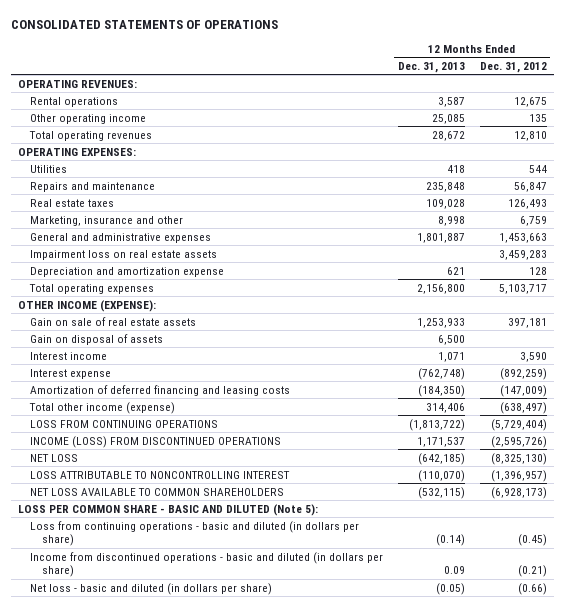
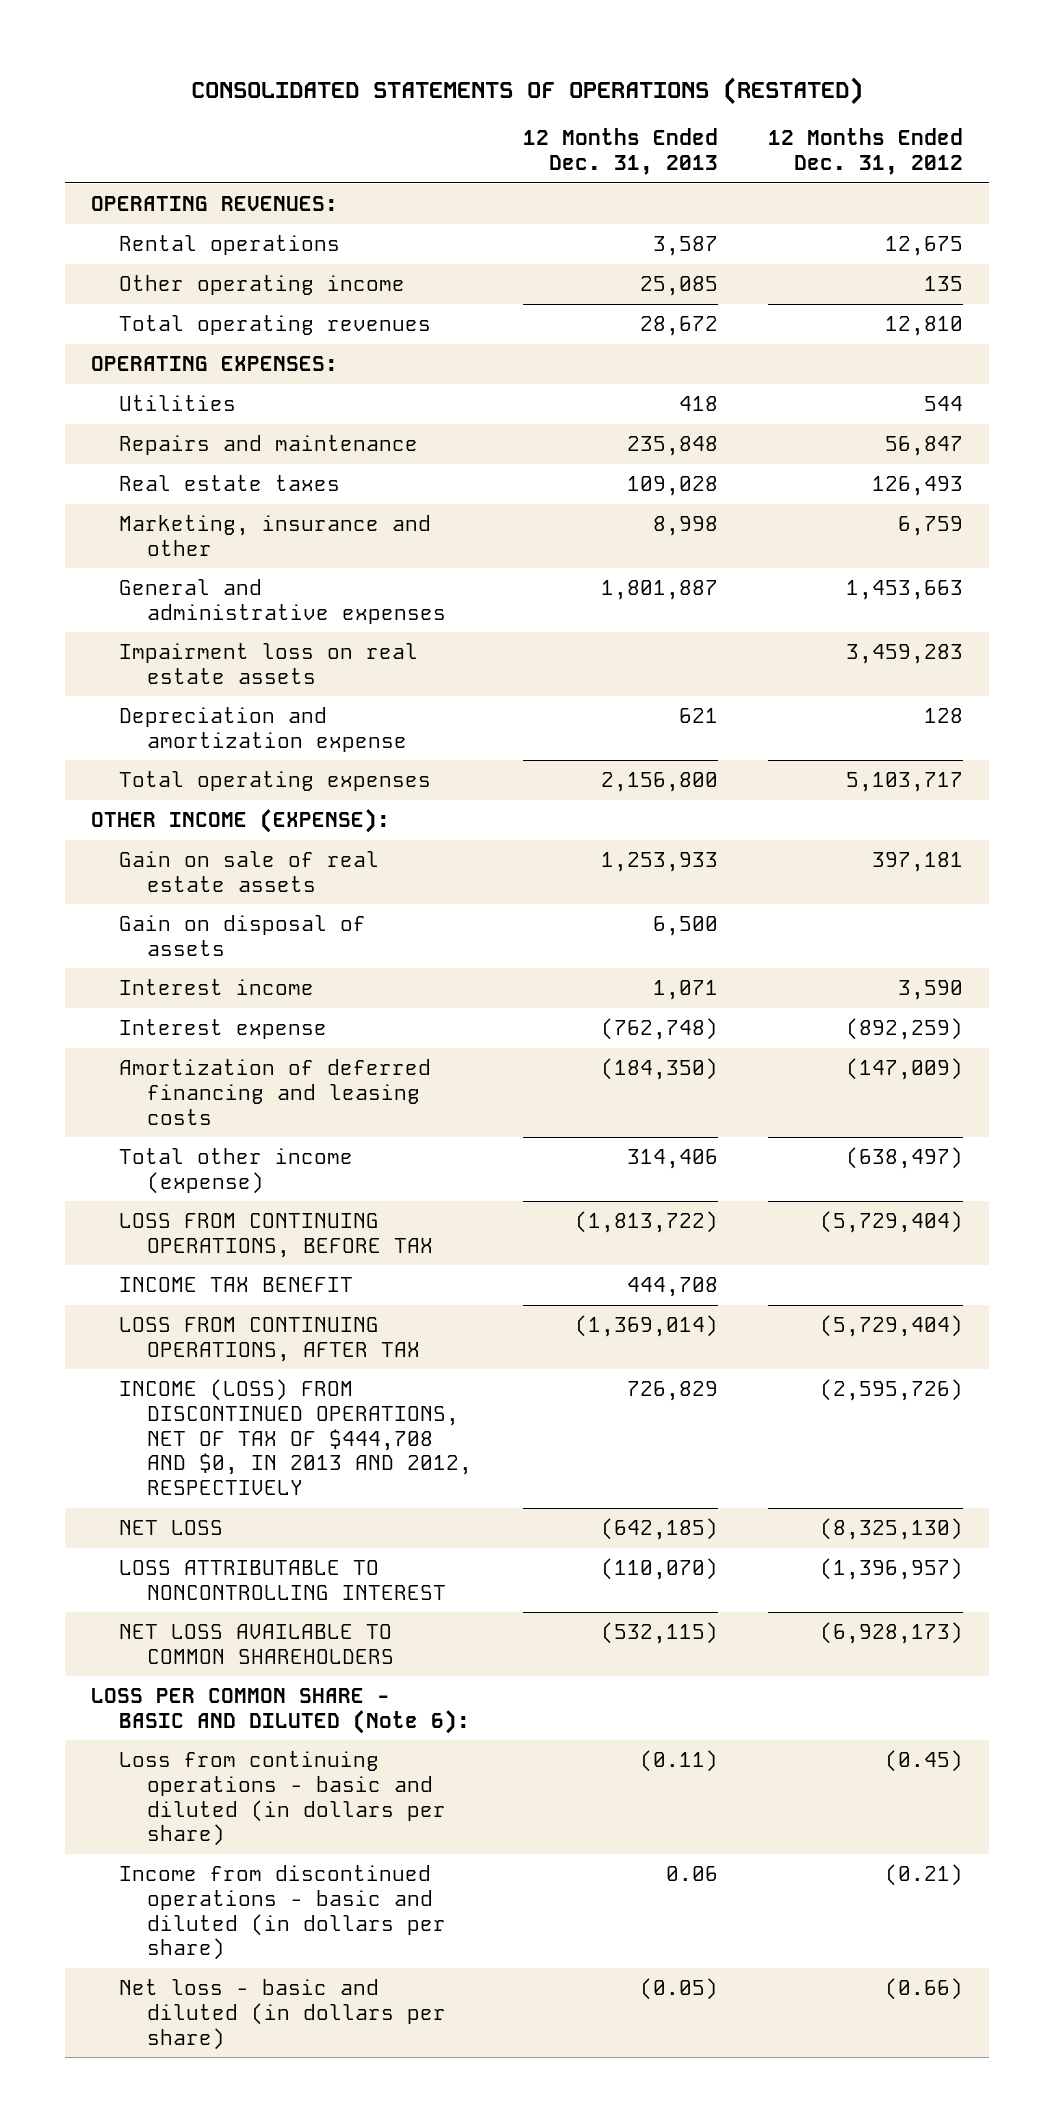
- CONSOLIDATED STATEMENTS OF OPERATIONS
+ CONSOLIDATED STATEMENTS OF OPERATIONS (RESTATED)
- LOSS FROM CONTINUING OPERATIONS | (1,813,722) | (5,729,404)
- INCOME (LOSS) FROM DISCONTINUED OPERATIONS | 1,171,537 | (2,595,726)
+ LOSS FROM CONTINUING OPERATIONS, BEFORE TAX | (1,813,722) | (5,729,404)
+ INCOME TAX BENEFIT | 444,708 |
+ LOSS FROM CONTINUING OPERATIONS, AFTER TAX | (1,369,014) | (5,729,404)
+ INCOME (LOSS) FROM DISCONTINUED OPERATIONS, NET OF TAX OF $444,708 AND $0, IN 2013 AND 2012, RESPECTIVELY | 726,829 | (2,595,726)
- LOSS PER COMMON SHARE - BASIC AND DILUTED (Note 5):
- Loss from continuing operations - basic and diluted (in dollars per share) | (0.14) | (0.45)
- Income from discontinued operations - basic and diluted (in dollars per share) | 0.09 | (0.21)
+ LOSS PER COMMON SHARE - BASIC AND DILUTED (Note 6):
+ Loss from continuing operations - basic and diluted (in dollars per share) | (0.11) | (0.45)
+ Income from discontinued operations - basic and diluted (in dollars per share) | 0.06 | (0.21)

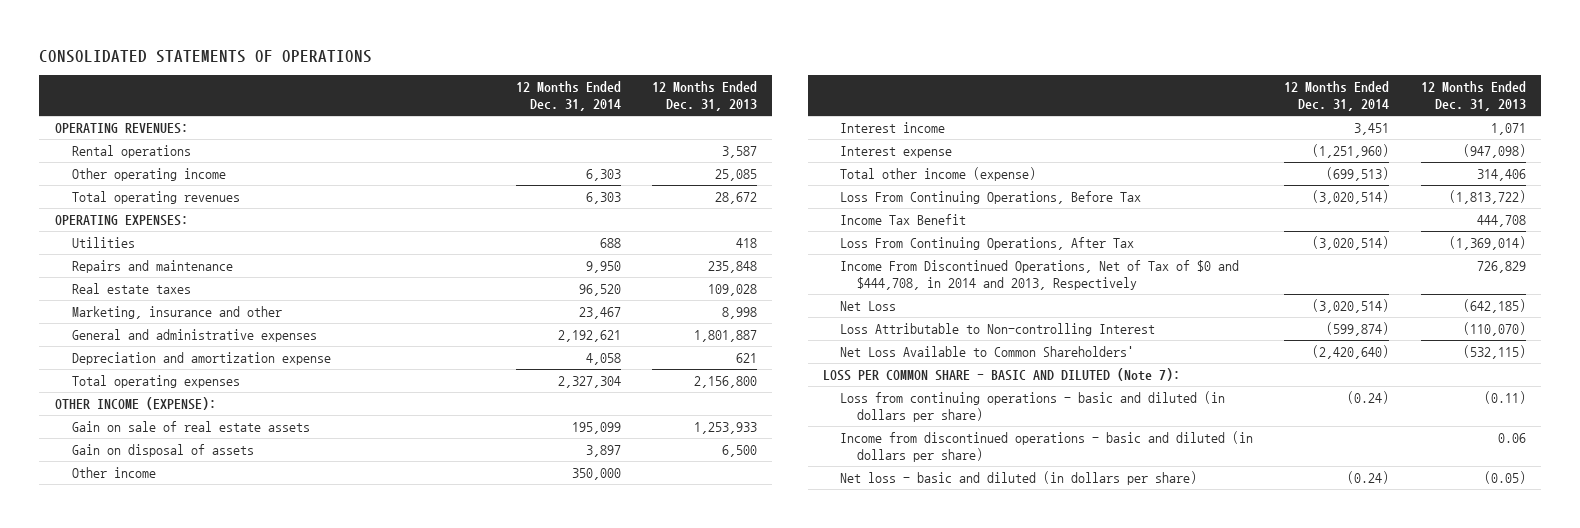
- CONSOLIDATED STATEMENTS OF OPERATIONS (RESTATED)
+ CONSOLIDATED STATEMENTS OF OPERATIONS
- | 12 Months Ended Dec. 31, 2013 | 12 Months Ended Dec. 31, 2012
+ | 12 Months Ended Dec. 31, 2014 | 12 Months Ended Dec. 31, 2013
- Impairment loss on real estate assets | | 3,459,283
+ Other income | 350,000 |
- Interest expense | (762,748) | (892,259)
- Amortization of deferred financing and leasing costs | (184,350) | (147,009)
+ Interest expense | (1,251,960) | (947,098)
- LOSS FROM CONTINUING OPERATIONS, BEFORE TAX | (1,813,722) | (5,729,404)
- INCOME TAX BENEFIT | 444,708 |
- LOSS FROM CONTINUING OPERATIONS, AFTER TAX | (1,369,014) | (5,729,404)
- INCOME (LOSS) FROM DISCONTINUED OPERATIONS, NET OF TAX OF $444,708 AND $0, IN 2013 AND 2012, RESPECTIVELY | 726,829 | (2,595,726)
- NET LOSS | (642,185) | (8,325,130)
- LOSS ATTRIBUTABLE TO NONCONTROLLING INTEREST | (110,070) | (1,396,957)
- NET LOSS AVAILABLE TO COMMON SHAREHOLDERS | (532,115) | (6,928,173)
- LOSS PER COMMON SHARE - BASIC AND DILUTED (Note 6):
+ Loss From Continuing Operations, Before Tax | (3,020,514) | (1,813,722)
+ Income Tax Benefit | | 444,708
+ Loss From Continuing Operations, After Tax | (3,020,514) | (1,369,014)
+ Income From Discontinued Operations, Net of Tax of $0 and $444,708, in 2014 and 2013, Respectively | | 726,829
+ Net Loss | (3,020,514) | (642,185)
+ Loss Attributable to Non-controlling Interest | (599,874) | (110,070)
+ Net Loss Available to Common Shareholders' | (2,420,640) | (532,115)
+ LOSS PER COMMON SHARE - BASIC AND DILUTED (Note 7):

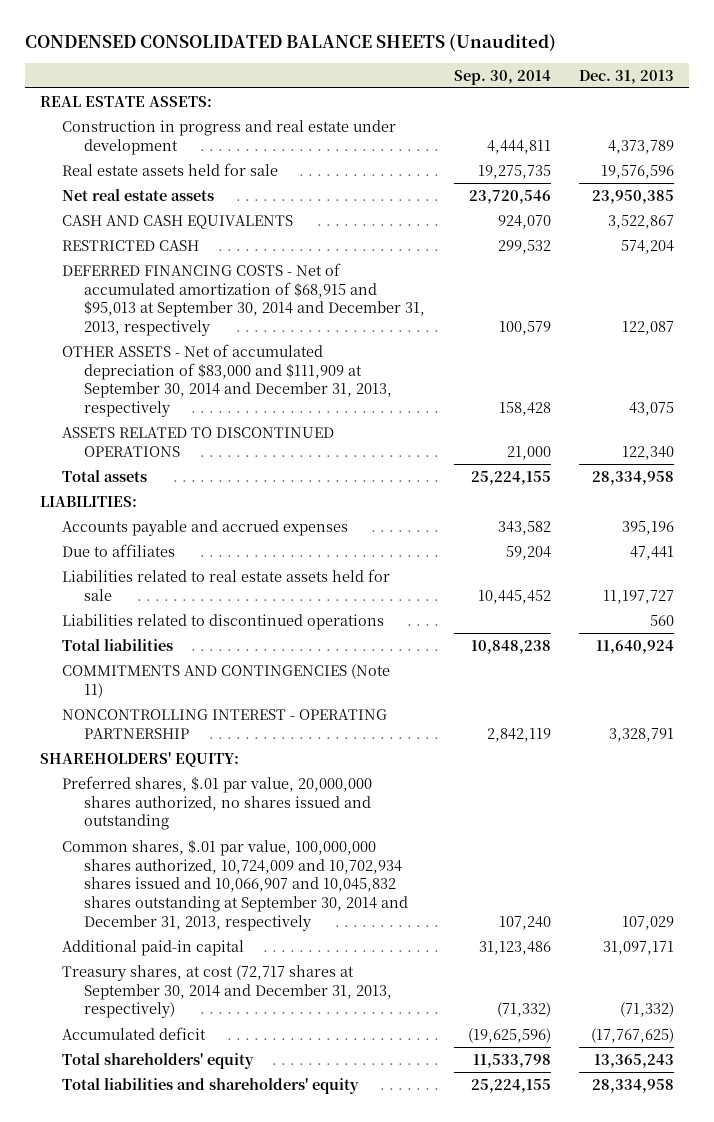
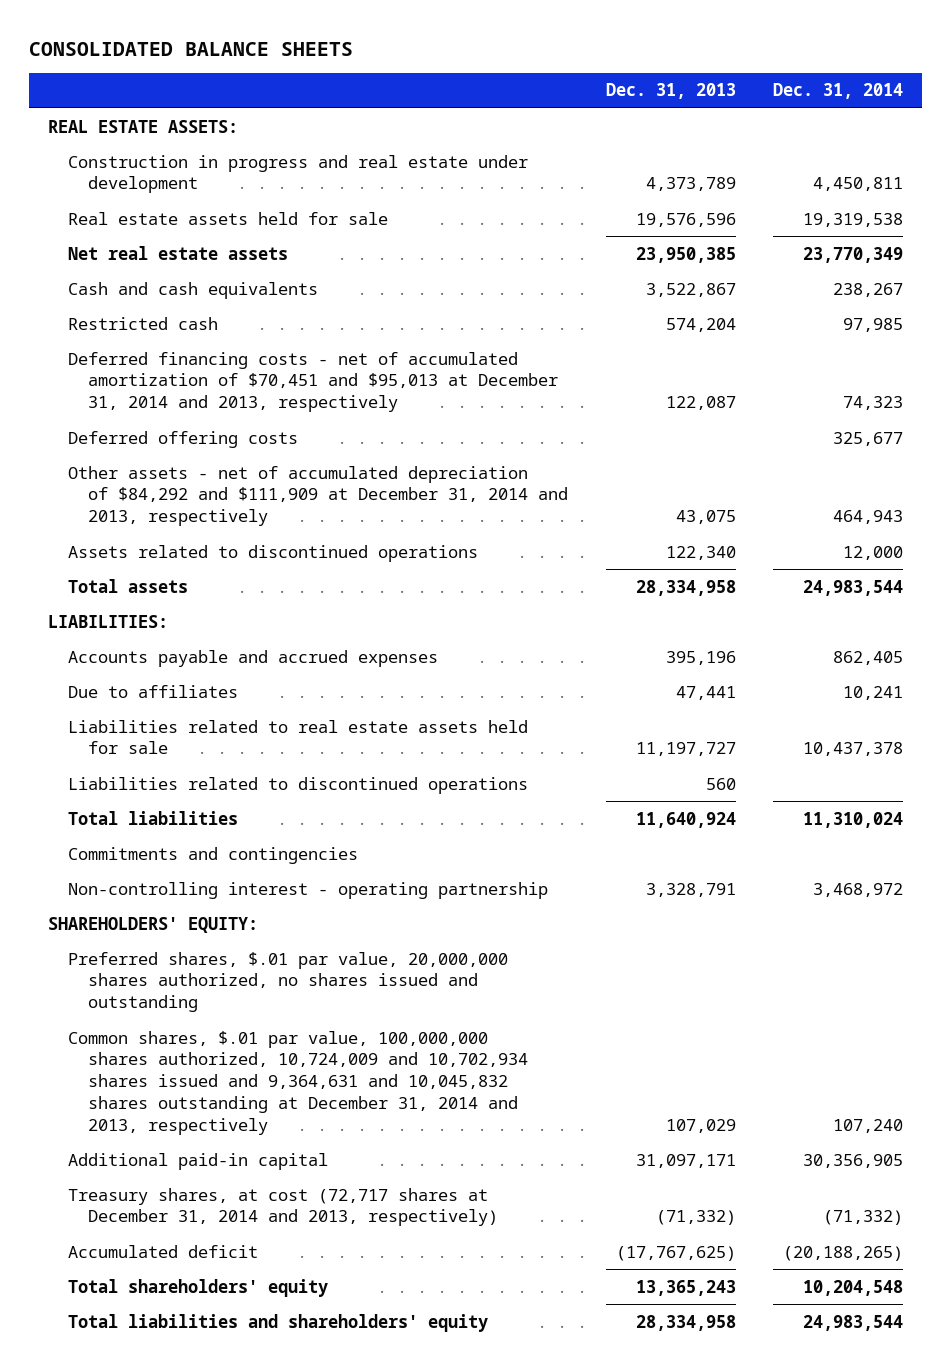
- CONDENSED CONSOLIDATED BALANCE SHEETS (Unaudited)
+ CONSOLIDATED BALANCE SHEETS
- | Sep. 30, 2014 | Dec. 31, 2013
+ | Dec. 31, 2013 | Dec. 31, 2014
- CASH AND CASH EQUIVALENTS | 924,070 | 3,522,867
- RESTRICTED CASH | 299,532 | 574,204
- DEFERRED FINANCING COSTS - Net of accumulated amortization of $68,915 and $95,013 at September 30, 2014 and December 31, 2013, respectively | 100,579 | 122,087
- OTHER ASSETS - Net of accumulated depreciation of $83,000 and $111,909 at September 30, 2014 and December 31, 2013, respectively | 158,428 | 43,075
- ASSETS RELATED TO DISCONTINUED OPERATIONS | 21,000 | 122,340
+ Cash and cash equivalents | 3,522,867 | 238,267
+ Restricted cash | 574,204 | 97,985
+ Deferred financing costs - net of accumulated amortization of $70,451 and $95,013 at December 31, 2014 and 2013, respectively | 122,087 | 74,323
+ Deferred offering costs | | 325,677
+ Other assets - net of accumulated depreciation of $84,292 and $111,909 at December 31, 2014 and 2013, respectively | 43,075 | 464,943
+ Assets related to discontinued operations | 122,340 | 12,000
- COMMITMENTS AND CONTINGENCIES (Note 11)
- NONCONTROLLING INTEREST - OPERATING PARTNERSHIP | 2,842,119 | 3,328,791
+ Commitments and contingencies
+ Non-controlling interest - operating partnership | 3,328,791 | 3,468,972
- Common shares, $.01 par value, 100,000,000 shares authorized, 10,724,009 and 10,702,934 shares issued and 10,066,907 and 10,045,832 shares outstanding at September 30, 2014 and December 31, 2013, respectively | 107,240 | 107,029
+ Common shares, $.01 par value, 100,000,000 shares authorized, 10,724,009 and 10,702,934 shares issued and 9,364,631 and 10,045,832 shares outstanding at December 31, 2014 and 2013, respectively | 107,029 | 107,240
- Treasury shares, at cost (72,717 shares at September 30, 2014 and December 31, 2013, respectively) | (71,332) | (71,332)
+ Treasury shares, at cost (72,717 shares at December 31, 2014 and 2013, respectively) | (71,332) | (71,332)

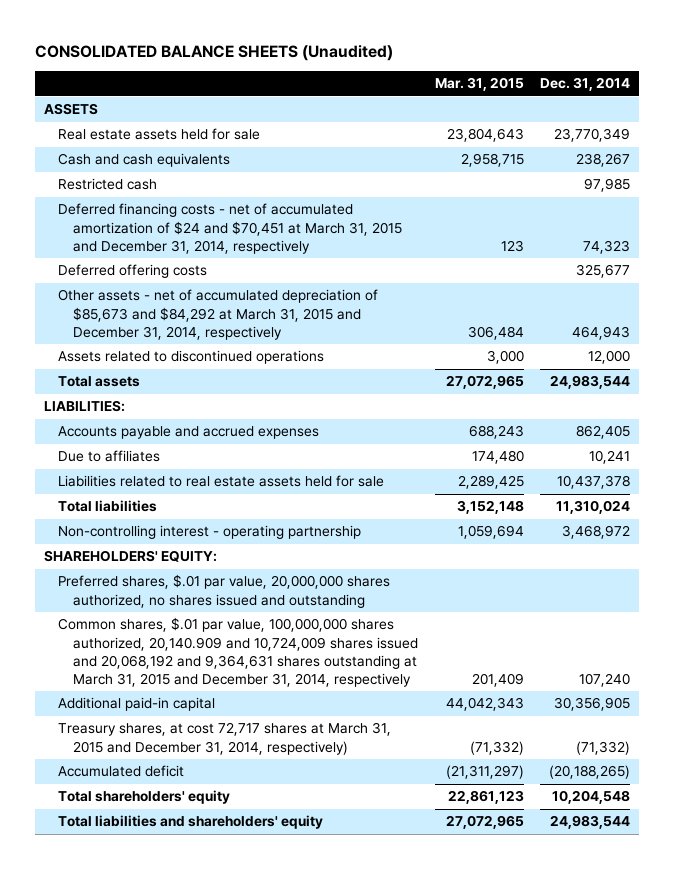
- CONSOLIDATED BALANCE SHEETS
+ CONSOLIDATED BALANCE SHEETS (Unaudited)
- | Dec. 31, 2013 | Dec. 31, 2014
+ | Mar. 31, 2015 | Dec. 31, 2014
- REAL ESTATE ASSETS:
- Construction in progress and real estate under development | 4,373,789 | 4,450,811
- Real estate assets held for sale | 19,576,596 | 19,319,538
- Net real estate assets | 23,950,385 | 23,770,349
+ ASSETS
+ Real estate assets held for sale | 23,804,643 | 23,770,349
- Deferred financing costs - net of accumulated amortization of $70,451 and $95,013 at December 31, 2014 and 2013, respectively | 122,087 | 74,323
+ Deferred financing costs - net of accumulated amortization of $24 and $70,451 at March 31, 2015 and December 31, 2014, respectively | 123 | 74,323
- Other assets - net of accumulated depreciation of $84,292 and $111,909 at December 31, 2014 and 2013, respectively | 43,075 | 464,943
+ Other assets - net of accumulated depreciation of $85,673 and $84,292 at March 31, 2015 and December 31, 2014, respectively | 306,484 | 464,943
- Liabilities related to discontinued operations | 560 |
- Commitments and contingencies
- Common shares, $.01 par value, 100,000,000 shares authorized, 10,724,009 and 10,702,934 shares issued and 9,364,631 and 10,045,832 shares outstanding at December 31, 2014 and 2013, respectively | 107,029 | 107,240
+ Common shares, $.01 par value, 100,000,000 shares authorized, 20,140.909 and 10,724,009 shares issued and 20,068,192 and 9,364,631 shares outstanding at March 31, 2015 and December 31, 2014, respectively | 201,409 | 107,240
- Treasury shares, at cost (72,717 shares at December 31, 2014 and 2013, respectively) | (71,332) | (71,332)
+ Treasury shares, at cost 72,717 shares at March 31, 2015 and December 31, 2014, respectively) | (71,332) | (71,332)

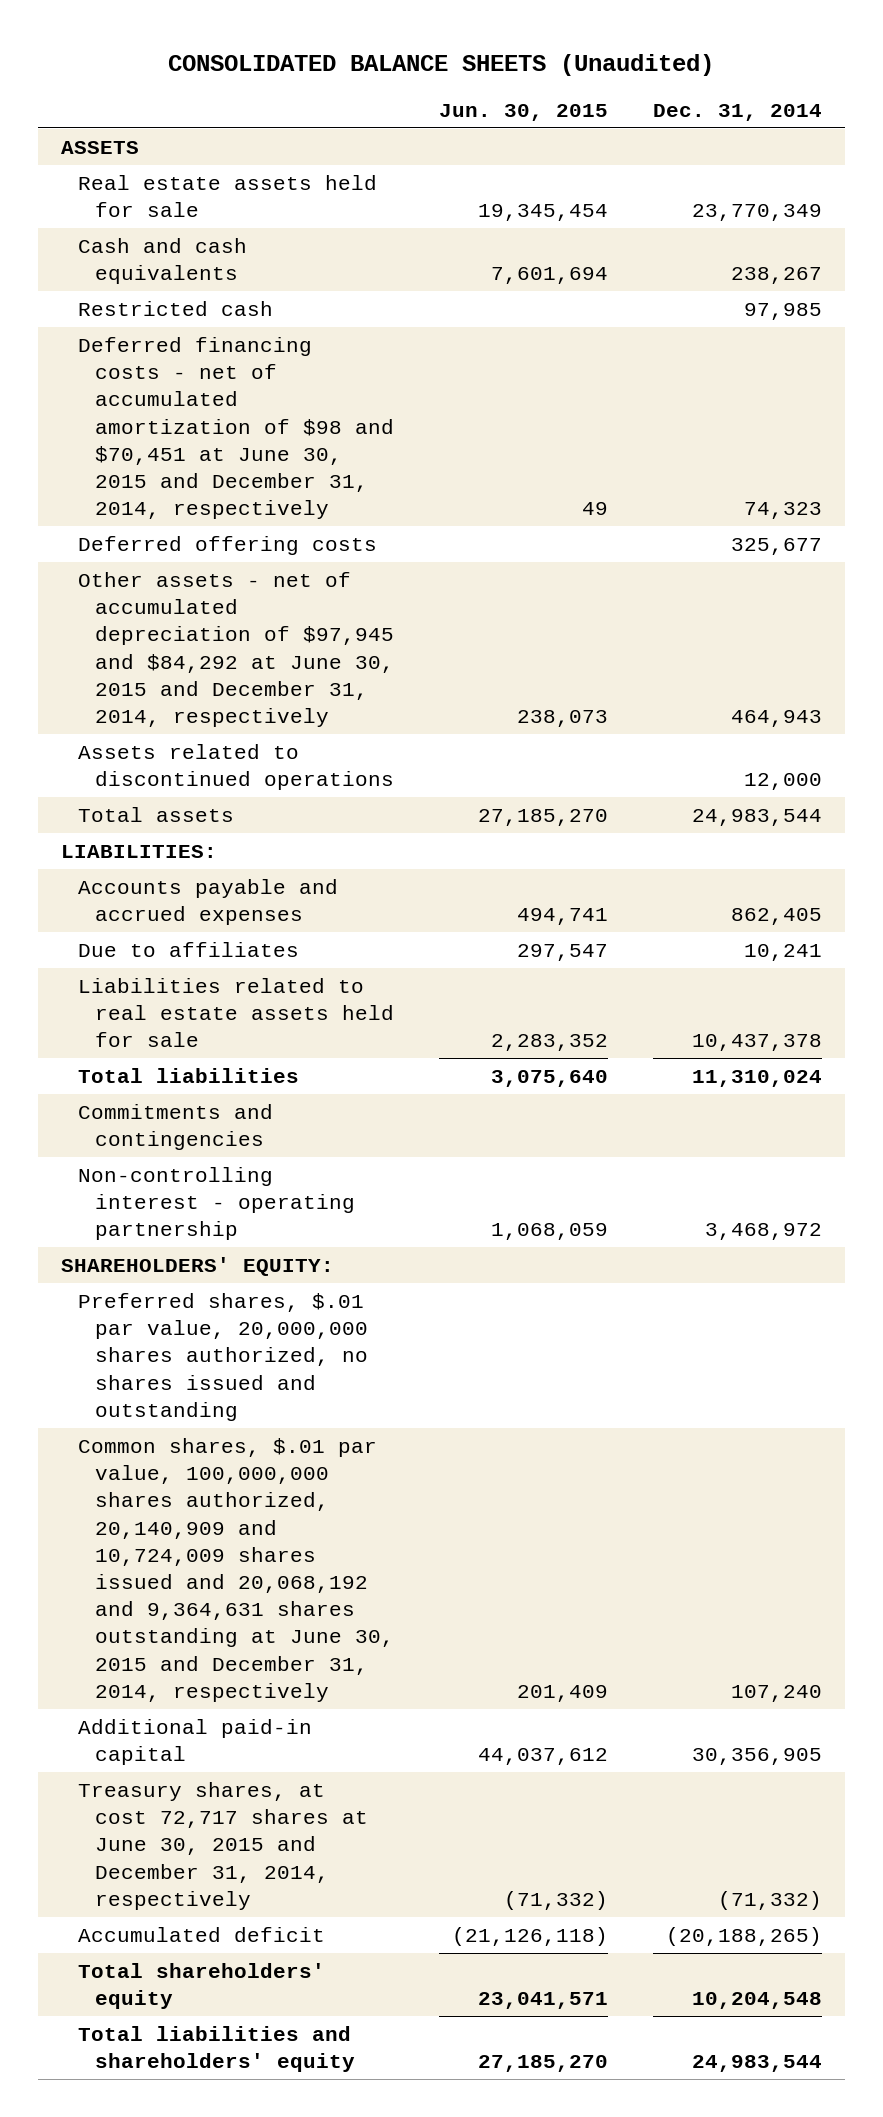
- | Mar. 31, 2015 | Dec. 31, 2014
+ | Jun. 30, 2015 | Dec. 31, 2014
- Deferred financing costs - net of accumulated amortization of $24 and $70,451 at March 31, 2015 and December 31, 2014, respectively | 123 | 74,323
+ Deferred financing costs - net of accumulated amortization of $98 and $70,451 at June 30, 2015 and December 31, 2014, respectively | 49 | 74,323
- Other assets - net of accumulated depreciation of $85,673 and $84,292 at March 31, 2015 and December 31, 2014, respectively | 306,484 | 464,943
+ Other assets - net of accumulated depreciation of $97,945 and $84,292 at June 30, 2015 and December 31, 2014, respectively | 238,073 | 464,943
+ Commitments and contingencies
- Common shares, $.01 par value, 100,000,000 shares authorized, 20,140.909 and 10,724,009 shares issued and 20,068,192 and 9,364,631 shares outstanding at March 31, 2015 and December 31, 2014, respectively | 201,409 | 107,240
+ Common shares, $.01 par value, 100,000,000 shares authorized, 20,140,909 and 10,724,009 shares issued and 20,068,192 and 9,364,631 shares outstanding at June 30, 2015 and December 31, 2014, respectively | 201,409 | 107,240
- Treasury shares, at cost 72,717 shares at March 31, 2015 and December 31, 2014, respectively) | (71,332) | (71,332)
+ Treasury shares, at cost 72,717 shares at June 30, 2015 and December 31, 2014, respectively | (71,332) | (71,332)

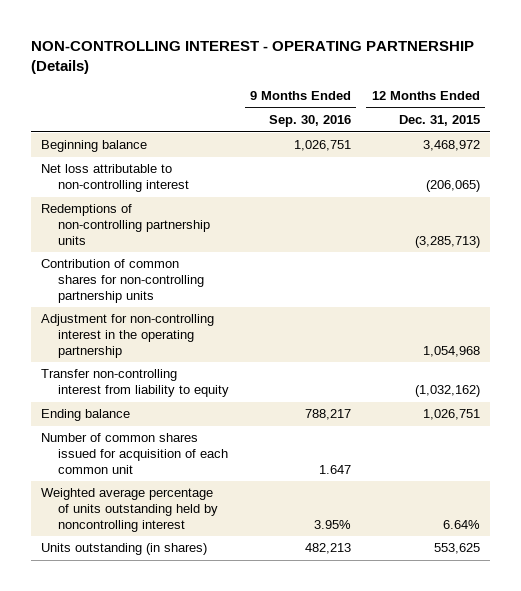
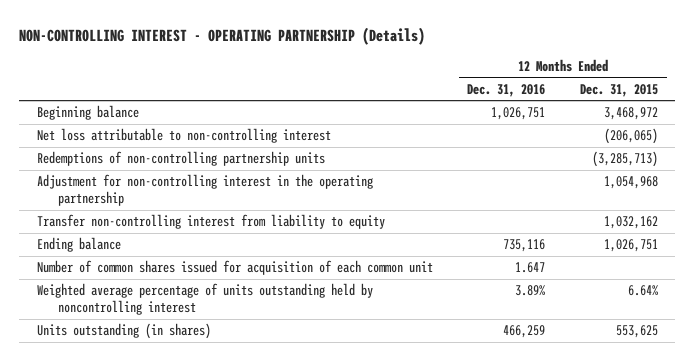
- | 9 Months Ended Sep. 30, 2016 | 12 Months Ended Dec. 31, 2015
+ | 12 Months Ended Dec. 31, 2016 | 12 Months Ended Dec. 31, 2015
- Contribution of common shares for non-controlling partnership units
- Transfer non-controlling interest from liability to equity | | (1,032,162)
+ Transfer non-controlling interest from liability to equity | | 1,032,162

